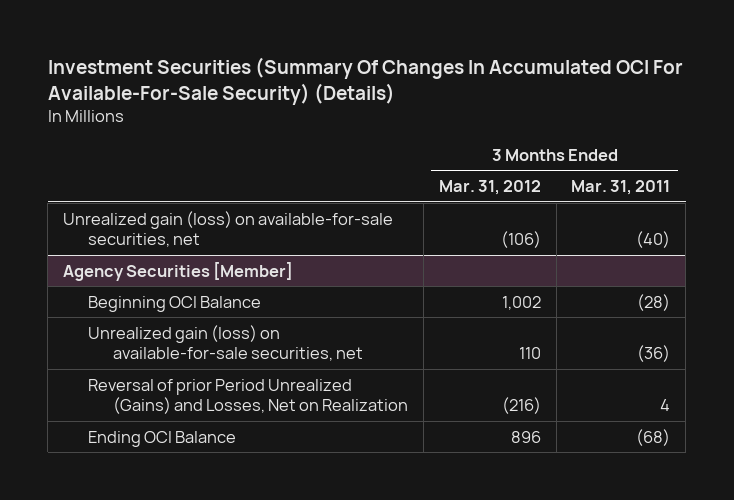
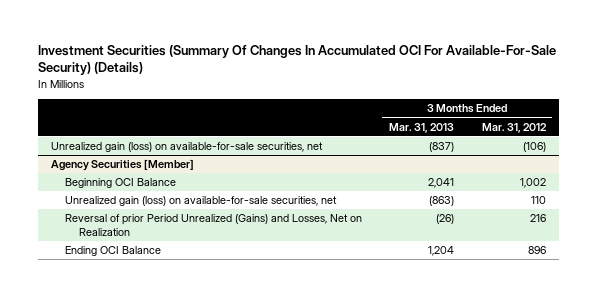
- | 3 Months Ended Mar. 31, 2012 | 3 Months Ended Mar. 31, 2011
+ | 3 Months Ended Mar. 31, 2013 | 3 Months Ended Mar. 31, 2012
@ Agency Securities [Member]
- Reversal of prior Period Unrealized (Gains) and Losses, Net on Realization | (216) | 4
+ Reversal of prior Period Unrealized (Gains) and Losses, Net on Realization | (26) | 216

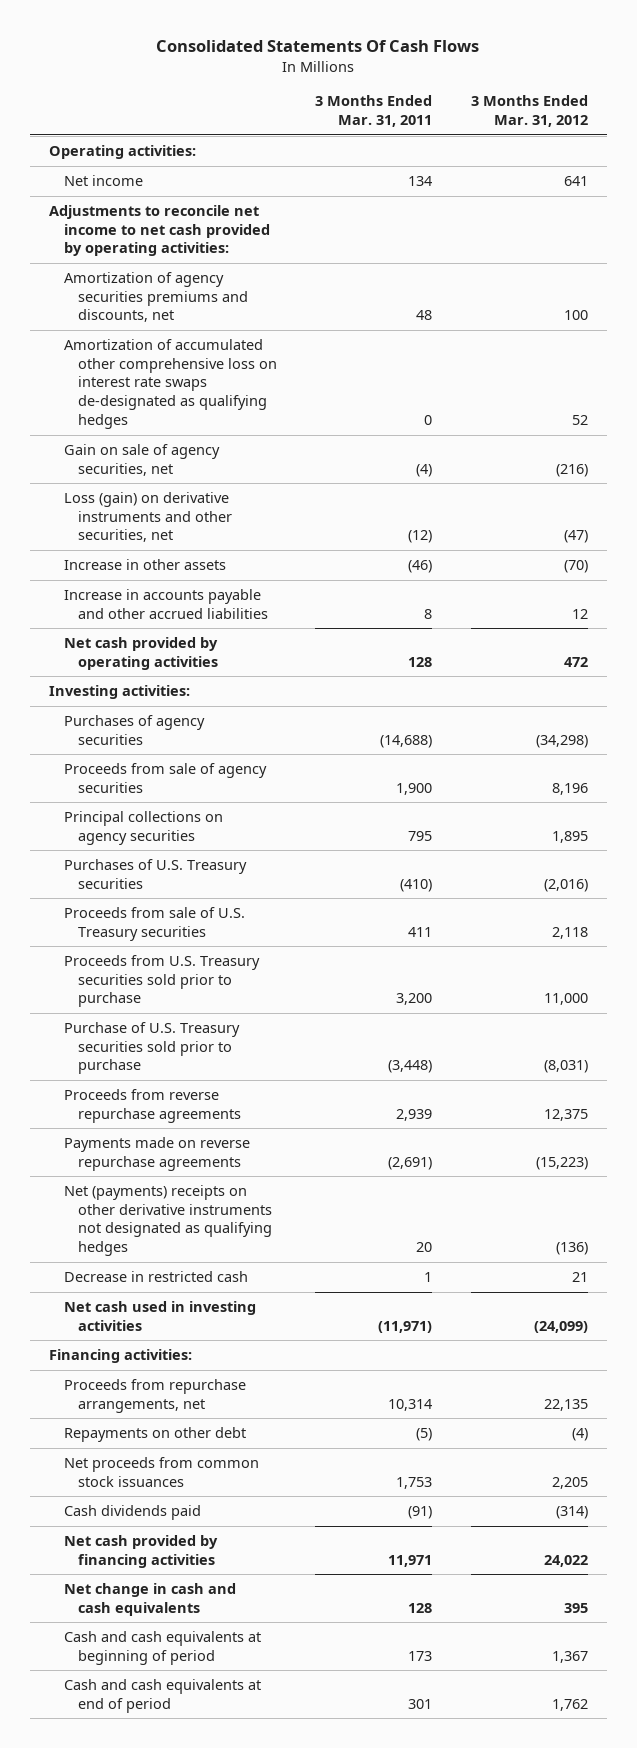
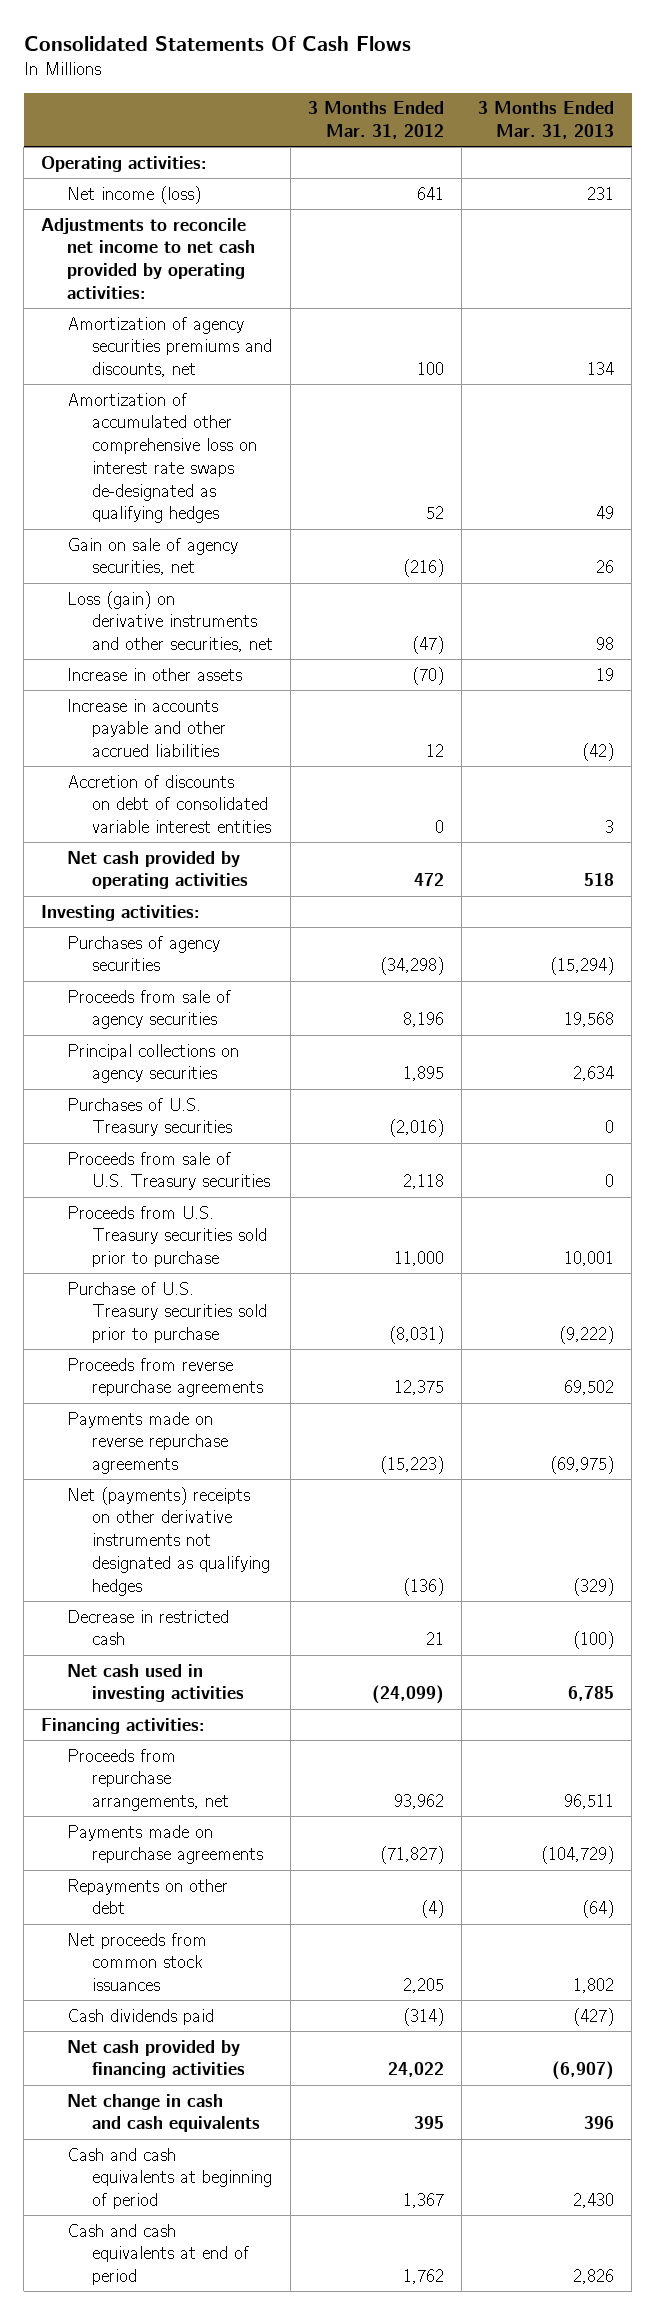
- | 3 Months Ended Mar. 31, 2011 | 3 Months Ended Mar. 31, 2012
+ | 3 Months Ended Mar. 31, 2012 | 3 Months Ended Mar. 31, 2013
- Net income | 134 | 641
+ Net income (loss) | 641 | 231
+ Accretion of discounts on debt of consolidated variable interest entities | 0 | 3
- Proceeds from repurchase arrangements, net | 10,314 | 22,135
+ Proceeds from repurchase arrangements, net | 93,962 | 96,511
+ Payments made on repurchase agreements | (71,827) | (104,729)

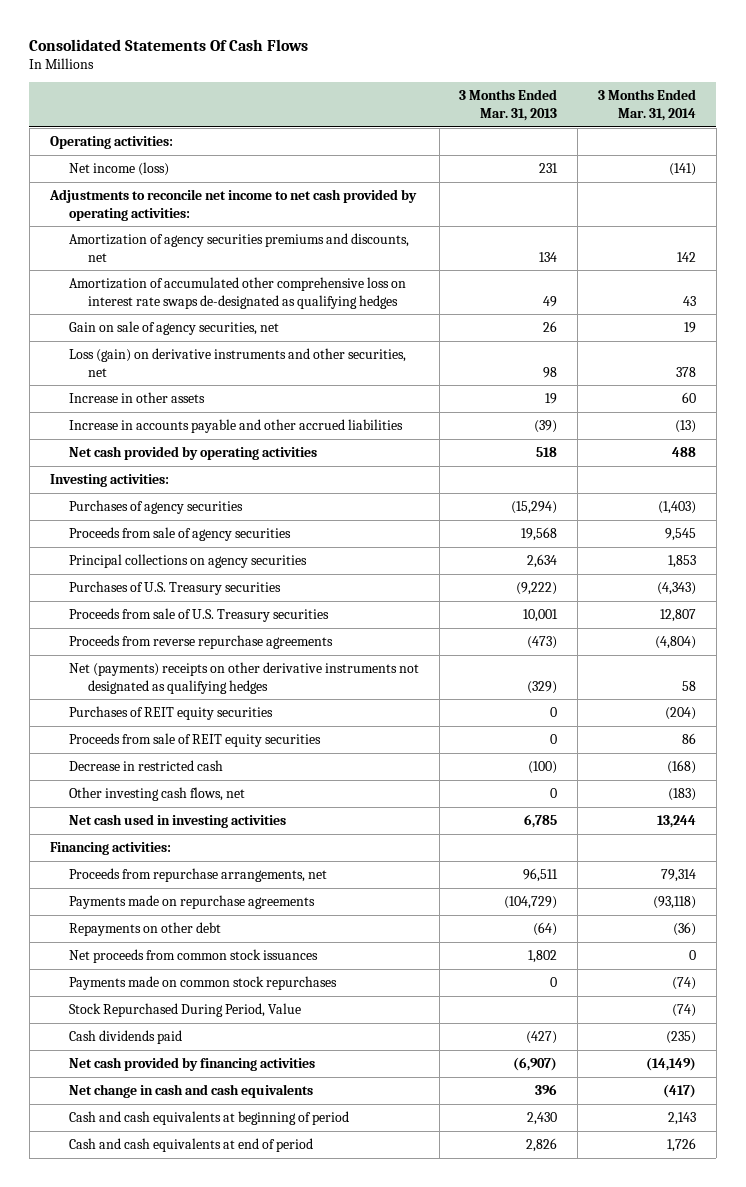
- | 3 Months Ended Mar. 31, 2012 | 3 Months Ended Mar. 31, 2013
+ | 3 Months Ended Mar. 31, 2013 | 3 Months Ended Mar. 31, 2014
- Increase in accounts payable and other accrued liabilities | 12 | (42)
- Accretion of discounts on debt of consolidated variable interest entities | 0 | 3
+ Increase in accounts payable and other accrued liabilities | (39) | (13)
- Purchases of U.S. Treasury securities | (2,016) | 0
- Proceeds from sale of U.S. Treasury securities | 2,118 | 0
- Proceeds from U.S. Treasury securities sold prior to purchase | 11,000 | 10,001
- Purchase of U.S. Treasury securities sold prior to purchase | (8,031) | (9,222)
- Proceeds from reverse repurchase agreements | 12,375 | 69,502
- Payments made on reverse repurchase agreements | (15,223) | (69,975)
+ Purchases of U.S. Treasury securities | (9,222) | (4,343)
+ Proceeds from sale of U.S. Treasury securities | 10,001 | 12,807
+ Proceeds from reverse repurchase agreements | (473) | (4,804)
+ Purchases of REIT equity securities | 0 | (204)
+ Proceeds from sale of REIT equity securities | 0 | 86
+ Other investing cash flows, net | 0 | (183)
+ Payments made on common stock repurchases | 0 | (74)
+ Stock Repurchased During Period, Value | | (74)

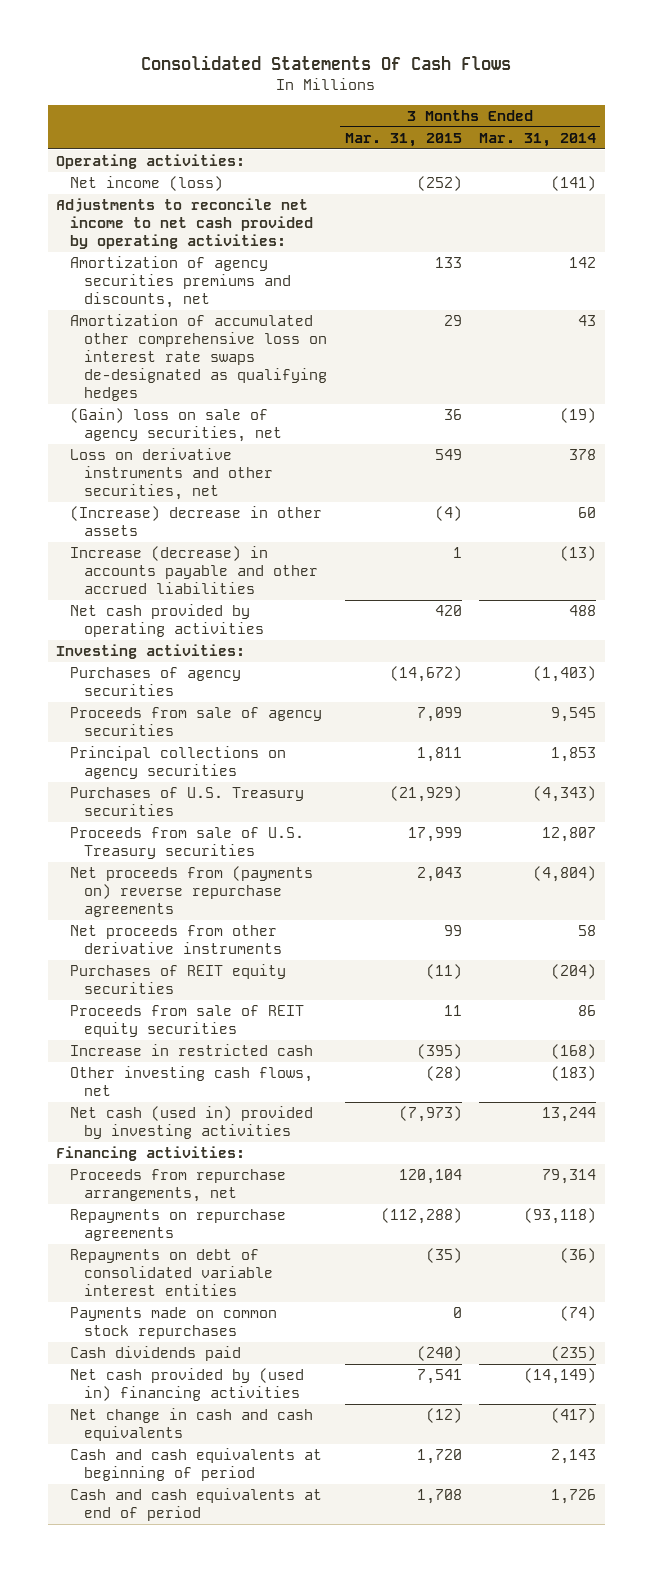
- | 3 Months Ended Mar. 31, 2013 | 3 Months Ended Mar. 31, 2014
+ | 3 Months Ended Mar. 31, 2015 | 3 Months Ended Mar. 31, 2014
- Gain on sale of agency securities, net | 26 | 19
- Loss (gain) on derivative instruments and other securities, net | 98 | 378
- Increase in other assets | 19 | 60
- Increase in accounts payable and other accrued liabilities | (39) | (13)
+ (Gain) loss on sale of agency securities, net | 36 | (19)
+ Loss on derivative instruments and other securities, net | 549 | 378
+ (Increase) decrease in other assets | (4) | 60
+ Increase (decrease) in accounts payable and other accrued liabilities | 1 | (13)
- Proceeds from reverse repurchase agreements | (473) | (4,804)
- Net (payments) receipts on other derivative instruments not designated as qualifying hedges | (329) | 58
+ Net proceeds from (payments on) reverse repurchase agreements | 2,043 | (4,804)
+ Net proceeds from other derivative instruments | 99 | 58
- Decrease in restricted cash | (100) | (168)
+ Increase in restricted cash | (395) | (168)
- Net cash used in investing activities | 6,785 | 13,244
+ Net cash (used in) provided by investing activities | (7,973) | 13,244
- Payments made on repurchase agreements | (104,729) | (93,118)
- Repayments on other debt | (64) | (36)
- Net proceeds from common stock issuances | 1,802 | 0
+ Repayments on repurchase agreements | (112,288) | (93,118)
+ Repayments on debt of consolidated variable interest entities | (35) | (36)
- Stock Repurchased During Period, Value | | (74)
- Net cash provided by financing activities | (6,907) | (14,149)
+ Net cash provided by (used in) financing activities | 7,541 | (14,149)

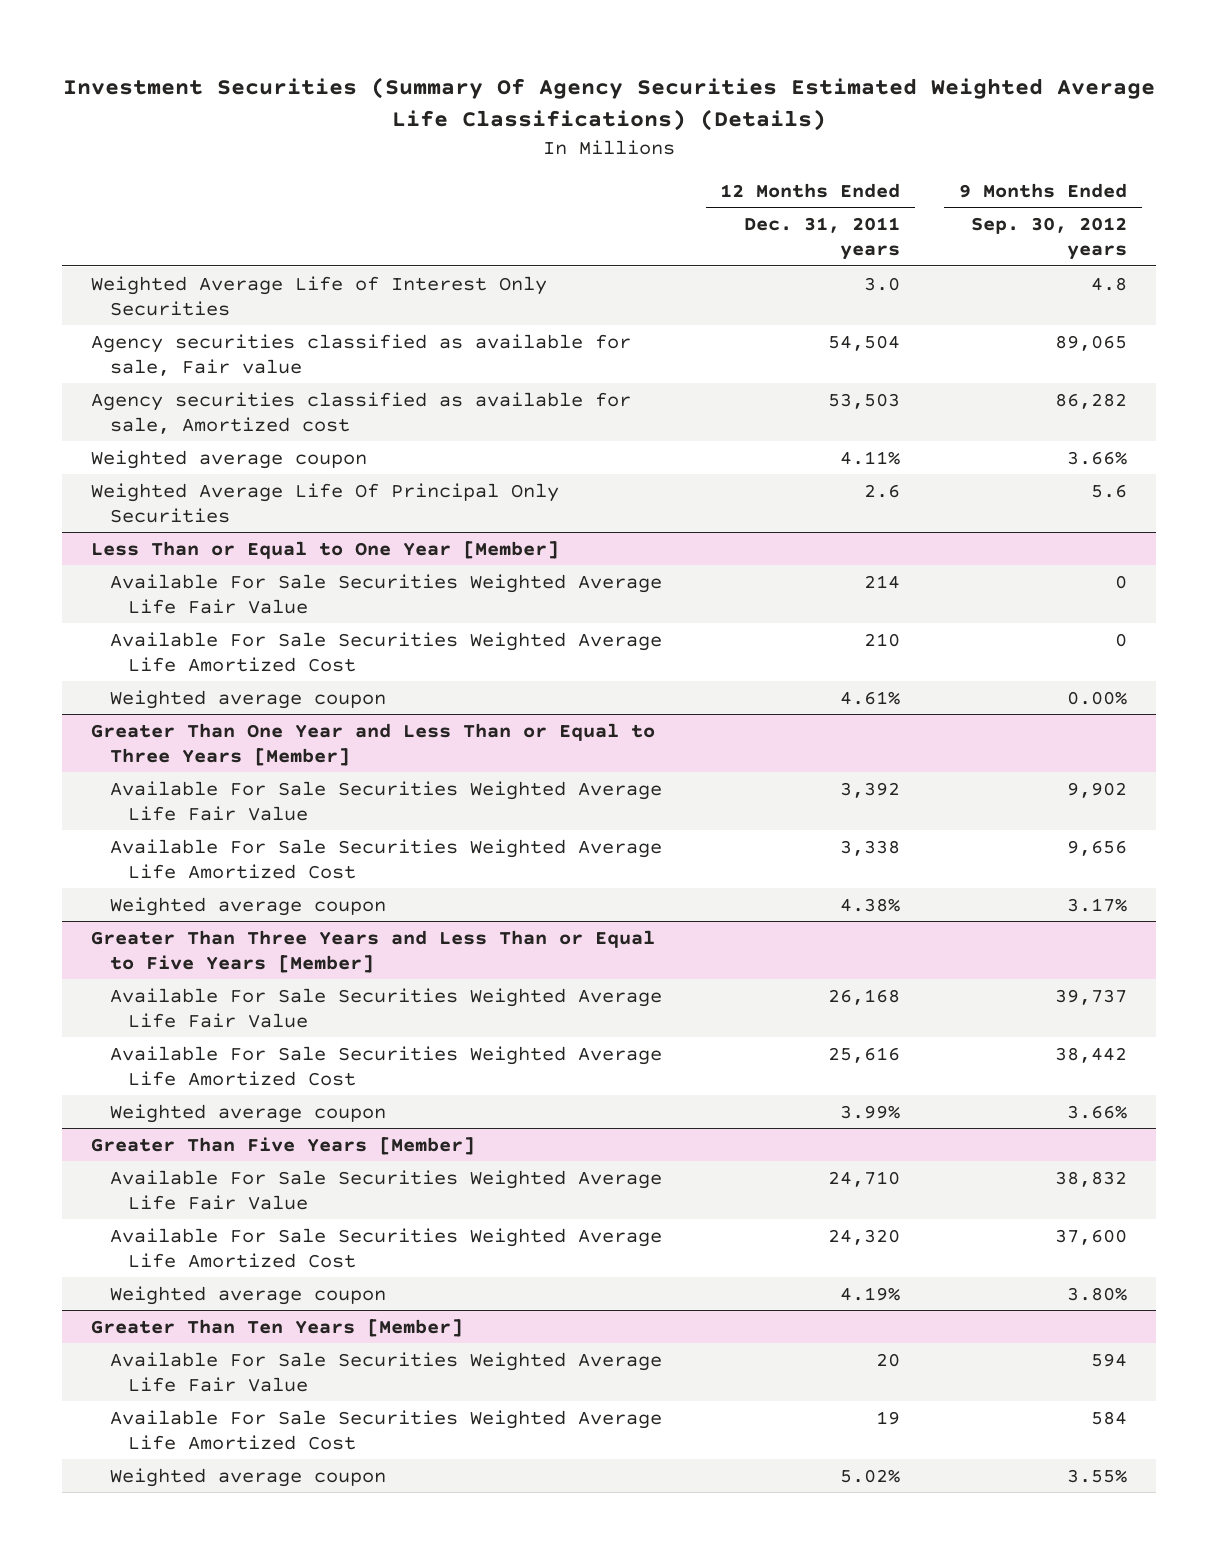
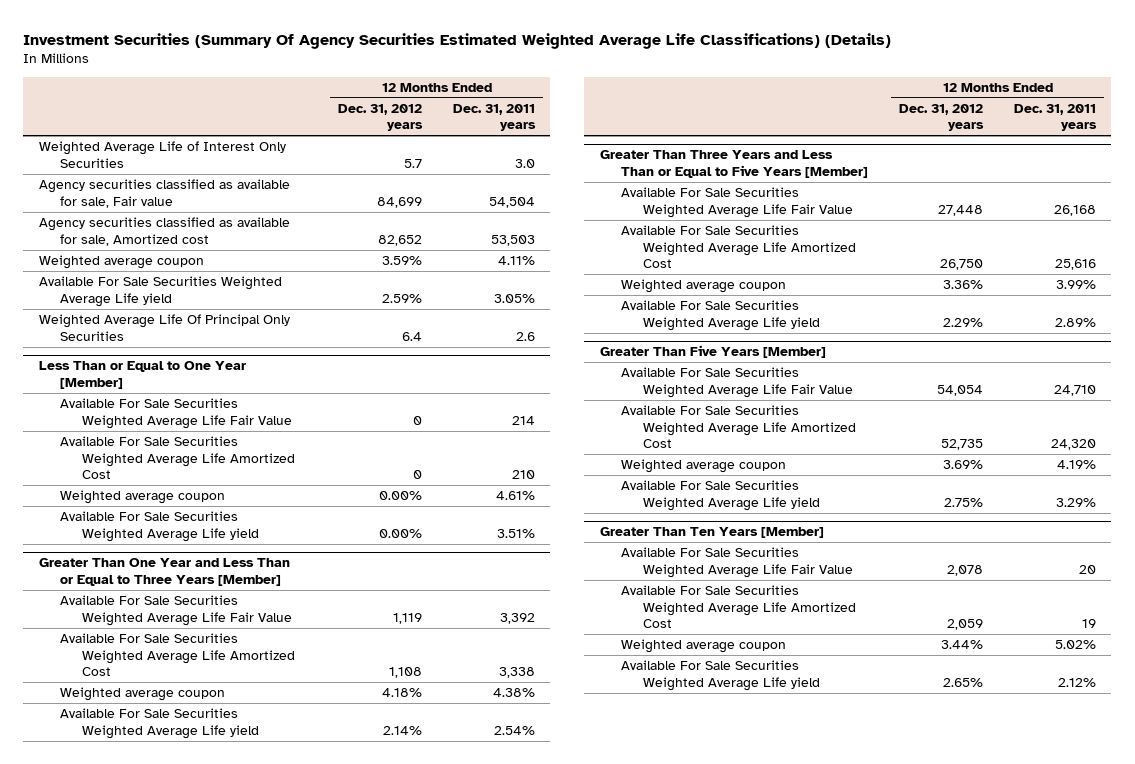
- | 12 Months Ended Dec. 31, 2011 years | 9 Months Ended Sep. 30, 2012 years
+ | 12 Months Ended Dec. 31, 2012 years | 12 Months Ended Dec. 31, 2011 years
+ Available For Sale Securities Weighted Average Life yield | 2.59% | 3.05%
@ Less Than or Equal to One Year [Member]
+ Available For Sale Securities Weighted Average Life yield | 0.00% | 3.51%
@ Greater Than One Year and Less Than or Equal to Three Years [Member]
+ Available For Sale Securities Weighted Average Life yield | 2.14% | 2.54%
@ Greater Than Three Years and Less Than or Equal to Five Years [Member]
+ Available For Sale Securities Weighted Average Life yield | 2.29% | 2.89%
@ Greater Than Five Years [Member]
+ Available For Sale Securities Weighted Average Life yield | 2.75% | 3.29%
@ Greater Than Ten Years [Member]
+ Available For Sale Securities Weighted Average Life yield | 2.65% | 2.12%

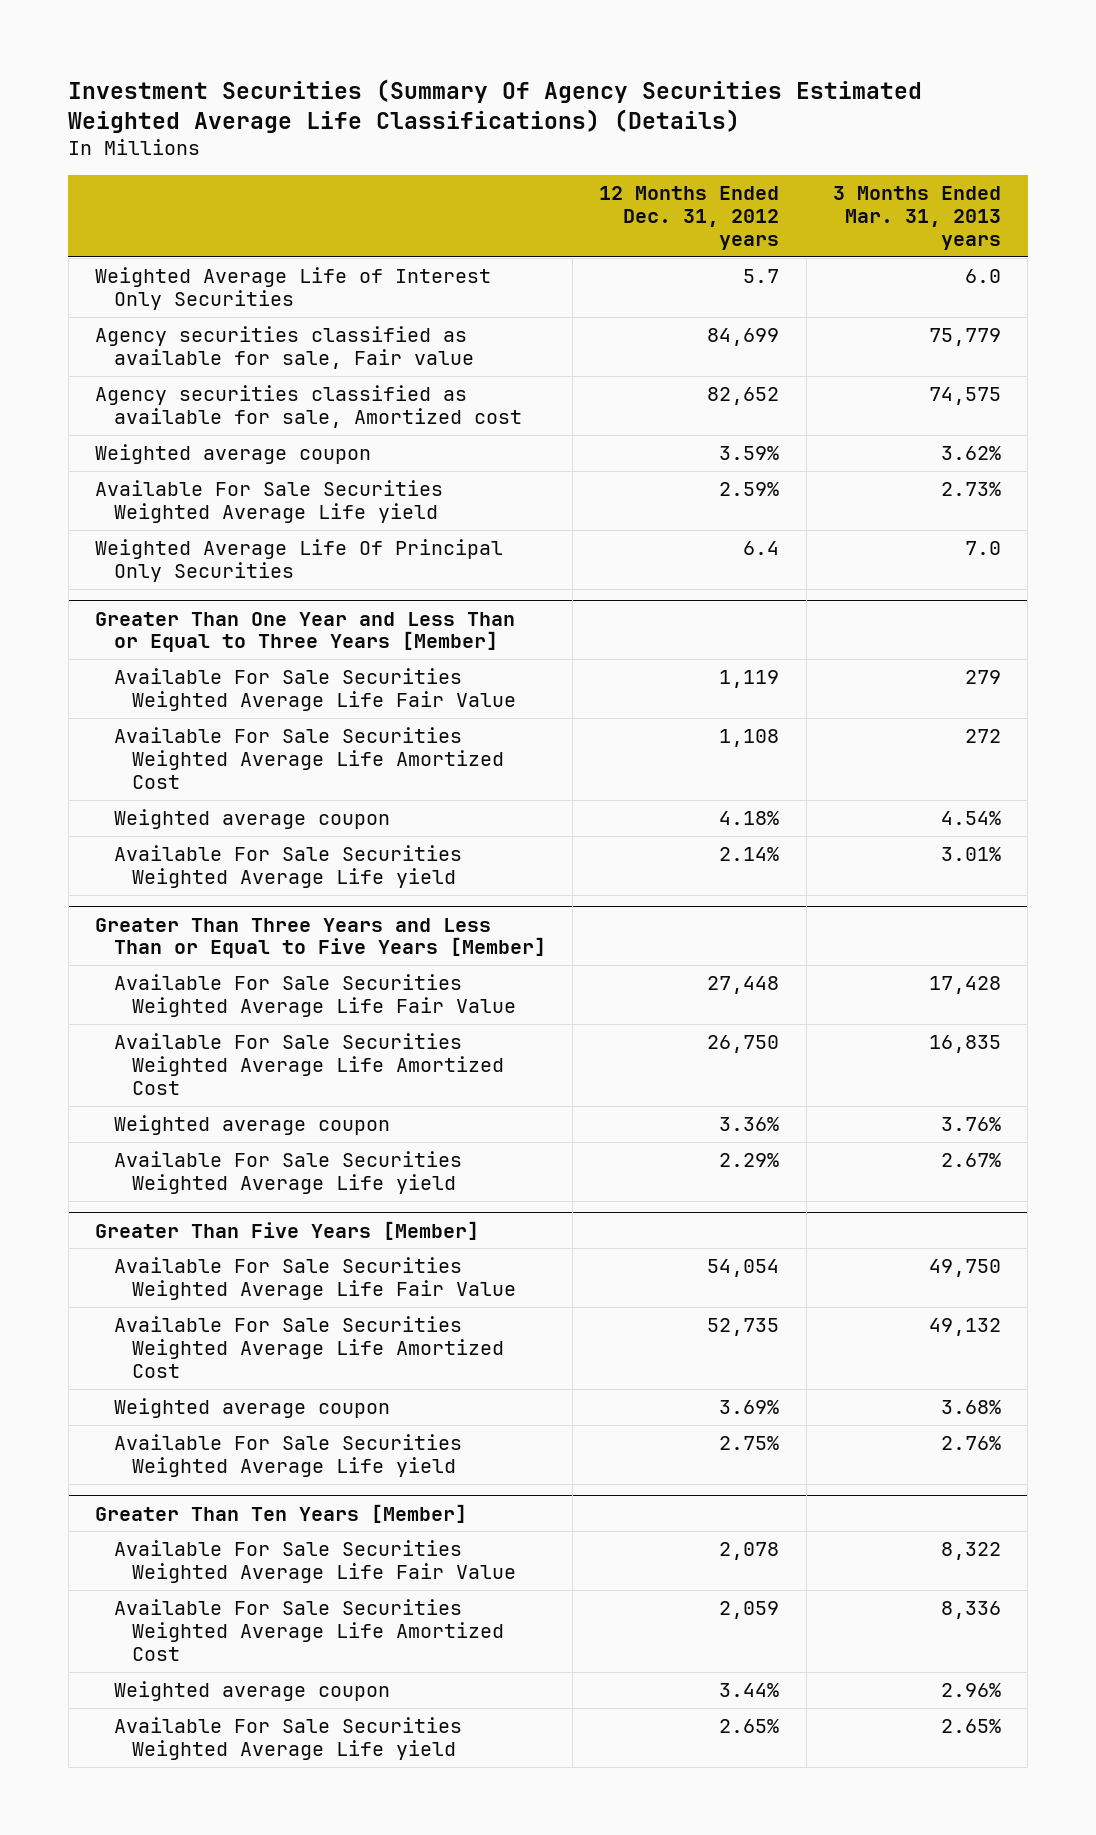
- | 12 Months Ended Dec. 31, 2012 years | 12 Months Ended Dec. 31, 2011 years
+ | 12 Months Ended Dec. 31, 2012 years | 3 Months Ended Mar. 31, 2013 years
- Less Than or Equal to One Year [Member]
- Available For Sale Securities Weighted Average Life Fair Value | 0 | 214
- Available For Sale Securities Weighted Average Life Amortized Cost | 0 | 210
- Weighted average coupon | 0.00% | 4.61%
- Available For Sale Securities Weighted Average Life yield | 0.00% | 3.51%

